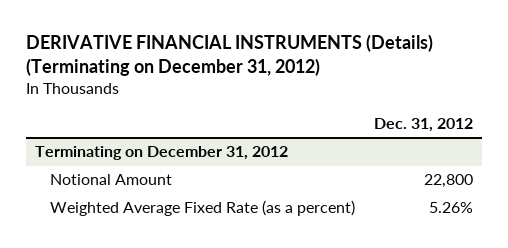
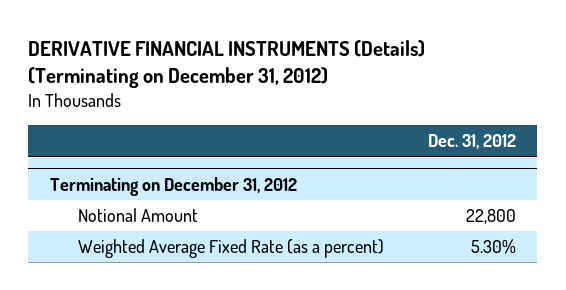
@ Terminating on December 31, 2012
- Weighted Average Fixed Rate (as a percent) | 5.26%
+ Weighted Average Fixed Rate (as a percent) | 5.30%

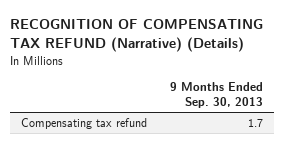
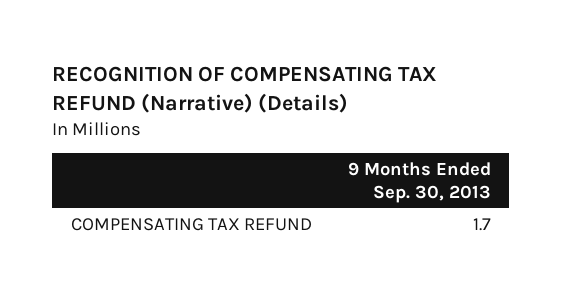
- Compensating tax refund | 1.7
+ COMPENSATING TAX REFUND | 1.7

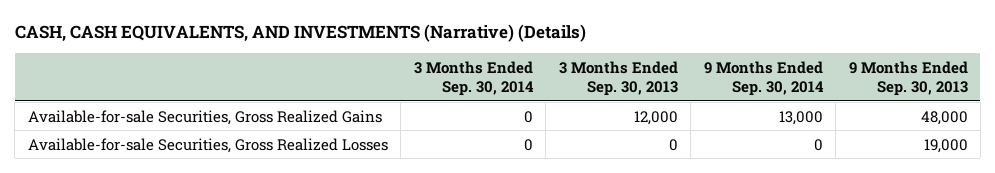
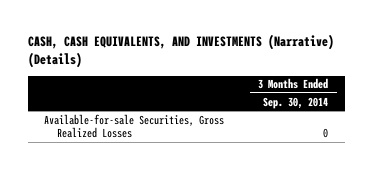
- | 3 Months Ended Sep. 30, 2014 | 3 Months Ended Sep. 30, 2013 | 9 Months Ended Sep. 30, 2014 | 9 Months Ended Sep. 30, 2013
+ | 3 Months Ended Sep. 30, 2014
- Available-for-sale Securities, Gross Realized Gains | 0 | 12,000 | 13,000 | 48,000

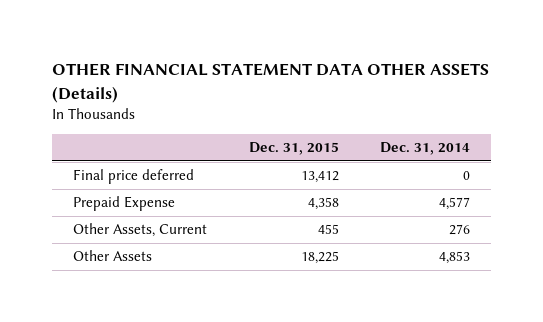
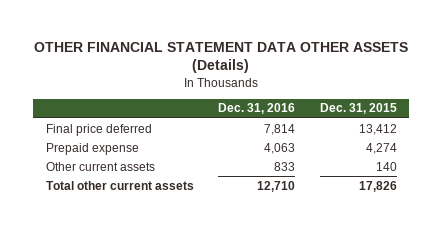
- | Dec. 31, 2015 | Dec. 31, 2014
+ | Dec. 31, 2016 | Dec. 31, 2015
- Prepaid Expense | 4,358 | 4,577
- Other Assets, Current | 455 | 276
- Other Assets | 18,225 | 4,853
+ Prepaid expense | 4,063 | 4,274
+ Other current assets | 833 | 140
+ Total other current assets | 12,710 | 17,826

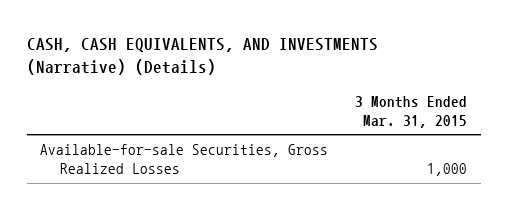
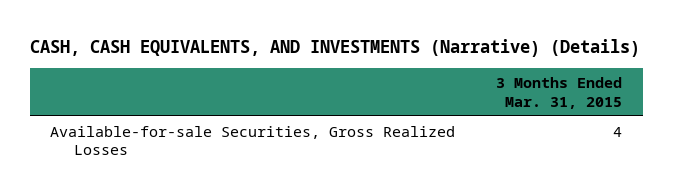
- Available-for-sale Securities, Gross Realized Losses | 1,000
+ Available-for-sale Securities, Gross Realized Losses | 4

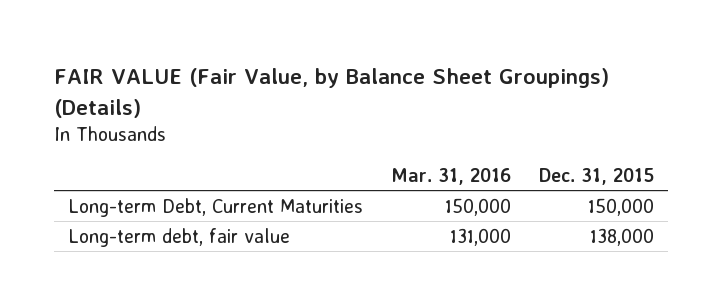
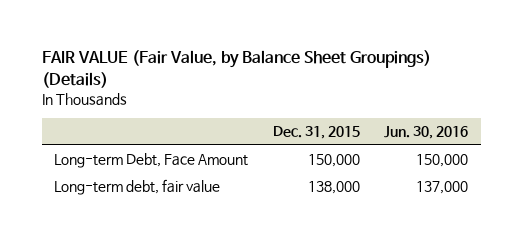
- | Mar. 31, 2016 | Dec. 31, 2015
+ | Dec. 31, 2015 | Jun. 30, 2016
- Long-term Debt, Current Maturities | 150,000 | 150,000
+ Long-term Debt, Face Amount | 150,000 | 150,000

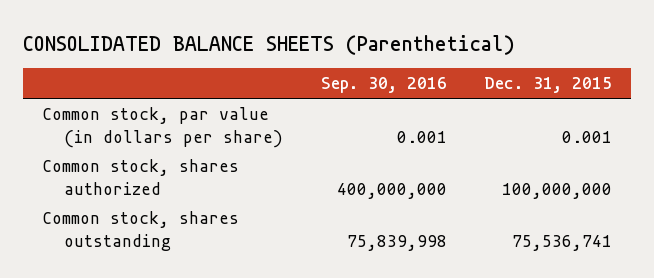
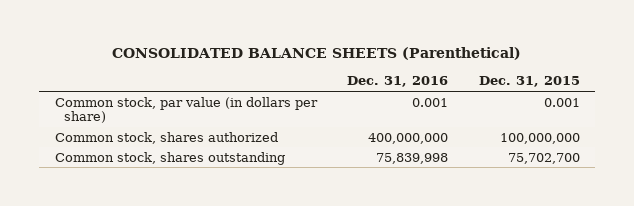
- | Sep. 30, 2016 | Dec. 31, 2015
+ | Dec. 31, 2016 | Dec. 31, 2015
- Common stock, shares outstanding | 75,839,998 | 75,536,741
+ Common stock, shares outstanding | 75,839,998 | 75,702,700

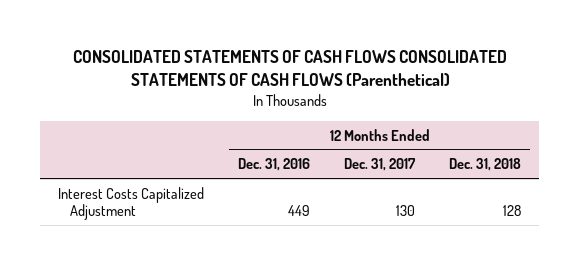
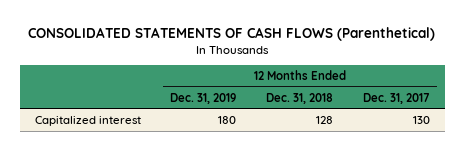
- CONSOLIDATED STATEMENTS OF CASH FLOWS CONSOLIDATED STATEMENTS OF CASH FLOWS (Parenthetical)
+ CONSOLIDATED STATEMENTS OF CASH FLOWS (Parenthetical)
- | 12 Months Ended Dec. 31, 2016 | 12 Months Ended Dec. 31, 2017 | 12 Months Ended Dec. 31, 2018
+ | 12 Months Ended Dec. 31, 2019 | 12 Months Ended Dec. 31, 2018 | 12 Months Ended Dec. 31, 2017
- Interest Costs Capitalized Adjustment | 449 | 130 | 128
+ Capitalized interest | 180 | 128 | 130

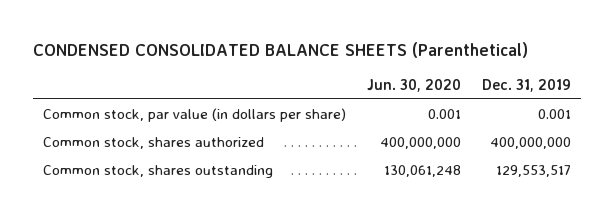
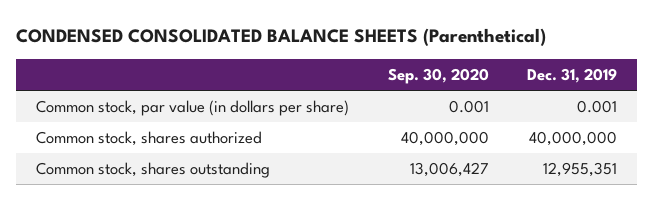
- | Jun. 30, 2020 | Dec. 31, 2019
+ | Sep. 30, 2020 | Dec. 31, 2019
- Common stock, shares authorized | 400,000,000 | 400,000,000
- Common stock, shares outstanding | 130,061,248 | 129,553,517
+ Common stock, shares authorized | 40,000,000 | 40,000,000
+ Common stock, shares outstanding | 13,006,427 | 12,955,351

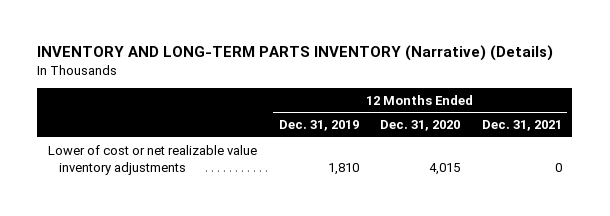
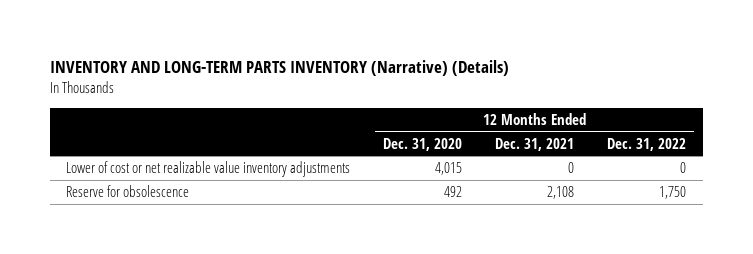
- | 12 Months Ended Dec. 31, 2019 | 12 Months Ended Dec. 31, 2020 | 12 Months Ended Dec. 31, 2021
+ | 12 Months Ended Dec. 31, 2020 | 12 Months Ended Dec. 31, 2021 | 12 Months Ended Dec. 31, 2022
+ Reserve for obsolescence | 492 | 2,108 | 1,750

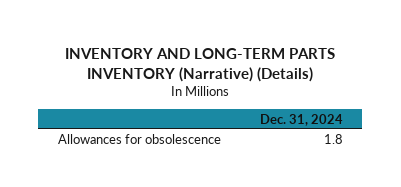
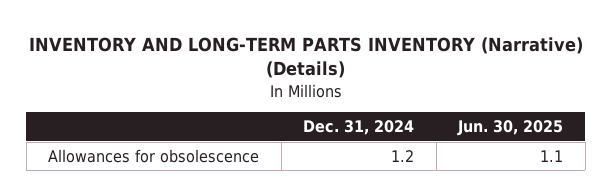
- | Dec. 31, 2024
+ | Dec. 31, 2024 | Jun. 30, 2025
- Allowances for obsolescence | 1.8
+ Allowances for obsolescence | 1.2 | 1.1

